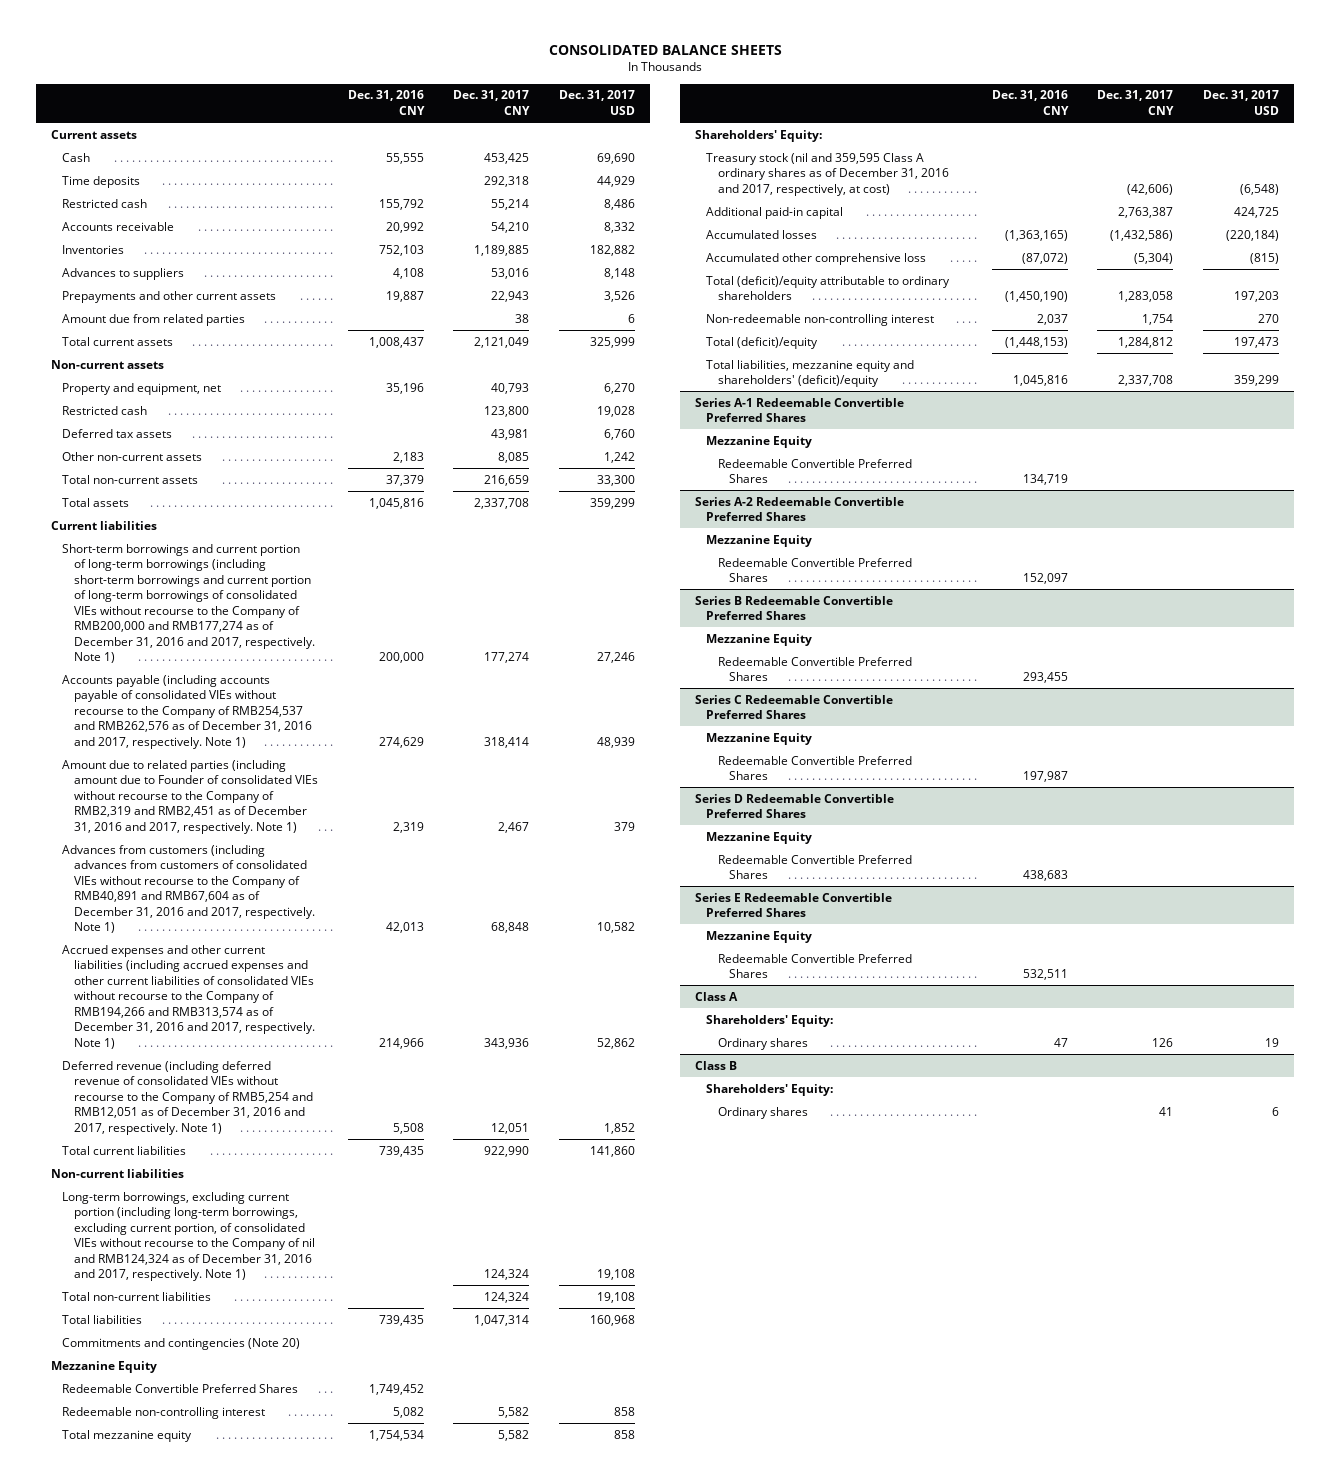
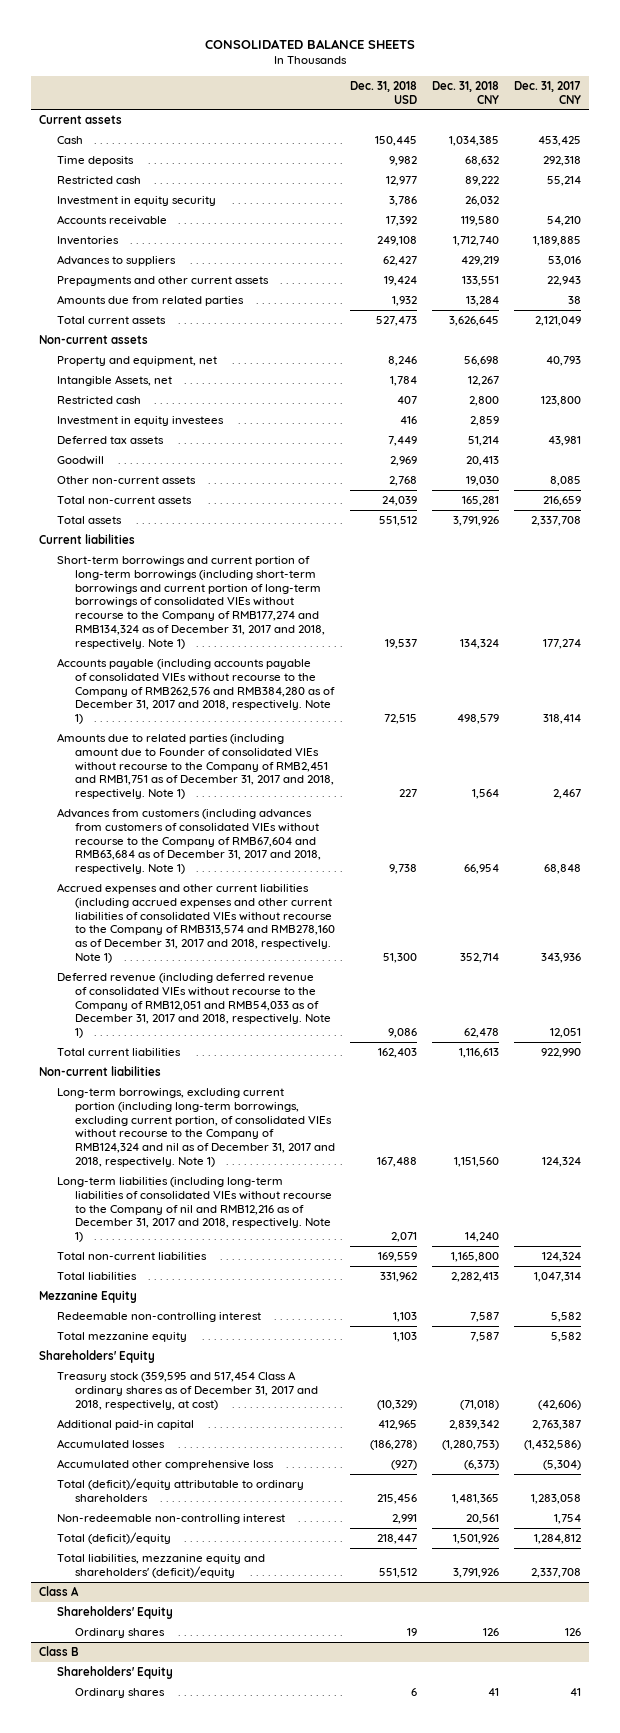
- | Dec. 31, 2016 CNY | Dec. 31, 2017 CNY | Dec. 31, 2017 USD
+ | Dec. 31, 2018 USD | Dec. 31, 2018 CNY | Dec. 31, 2017 CNY
+ Investment in equity security | 3,786 | 26,032 |
- Amount due from related parties | | 38 | 6
+ Amounts due from related parties | 1,932 | 13,284 | 38
+ Intangible Assets, net | 1,784 | 12,267 |
+ Investment in equity investees | 416 | 2,859 |
+ Goodwill | 2,969 | 20,413 |
- Short-term borrowings and current portion of long-term borrowings (including short-term borrowings and current portion of long-term borrowings of consolidated VIEs without recourse to the Company of RMB200,000 and RMB177,274 as of December 31, 2016 and 2017, respectively. Note 1) | 200,000 | 177,274 | 27,246
- Accounts payable (including accounts payable of consolidated VIEs without recourse to the Company of RMB254,537 and RMB262,576 as of December 31, 2016 and 2017, respectively. Note 1) | 274,629 | 318,414 | 48,939
- Amount due to related parties (including amount due to Founder of consolidated VIEs without recourse to the Company of RMB2,319 and RMB2,451 as of December 31, 2016 and 2017, respectively. Note 1) | 2,319 | 2,467 | 379
- Advances from customers (including advances from customers of consolidated VIEs without recourse to the Company of RMB40,891 and RMB67,604 as of December 31, 2016 and 2017, respectively. Note 1) | 42,013 | 68,848 | 10,582
- Accrued expenses and other current liabilities (including accrued expenses and other current liabilities of consolidated VIEs without recourse to the Company of RMB194,266 and RMB313,574 as of December 31, 2016 and 2017, respectively. Note 1) | 214,966 | 343,936 | 52,862
- Deferred revenue (including deferred revenue of consolidated VIEs without recourse to the Company of RMB5,254 and RMB12,051 as of December 31, 2016 and 2017, respectively. Note 1) | 5,508 | 12,051 | 1,852
+ Short-term borrowings and current portion of long-term borrowings (including short-term borrowings and current portion of long-term borrowings of consolidated VIEs without recourse to the Company of RMB177,274 and RMB134,324 as of December 31, 2017 and 2018, respectively. Note 1) | 19,537 | 134,324 | 177,274
+ Accounts payable (including accounts payable of consolidated VIEs without recourse to the Company of RMB262,576 and RMB384,280 as of December 31, 2017 and 2018, respectively. Note 1) | 72,515 | 498,579 | 318,414
+ Amounts due to related parties (including amount due to Founder of consolidated VIEs without recourse to the Company of RMB2,451 and RMB1,751 as of December 31, 2017 and 2018, respectively. Note 1) | 227 | 1,564 | 2,467
+ Advances from customers (including advances from customers of consolidated VIEs without recourse to the Company of RMB67,604 and RMB63,684 as of December 31, 2017 and 2018, respectively. Note 1) | 9,738 | 66,954 | 68,848
+ Accrued expenses and other current liabilities (including accrued expenses and other current liabilities of consolidated VIEs without recourse to the Company of RMB313,574 and RMB278,160 as of December 31, 2017 and 2018, respectively. Note 1) | 51,300 | 352,714 | 343,936
+ Deferred revenue (including deferred revenue of consolidated VIEs without recourse to the Company of RMB12,051 and RMB54,033 as of December 31, 2017 and 2018, respectively. Note 1) | 9,086 | 62,478 | 12,051
- Long-term borrowings, excluding current portion (including long-term borrowings, excluding current portion, of consolidated VIEs without recourse to the Company of nil and RMB124,324 as of December 31, 2016 and 2017, respectively. Note 1) | | 124,324 | 19,108
+ Long-term borrowings, excluding current portion (including long-term borrowings, excluding current portion, of consolidated VIEs without recourse to the Company of RMB124,324 and nil as of December 31, 2017 and 2018, respectively. Note 1) | 167,488 | 1,151,560 | 124,324
+ Long-term liabilities (including long-term liabilities of consolidated VIEs without recourse to the Company of nil and RMB12,216 as of December 31, 2017 and 2018, respectively. Note 1) | 2,071 | 14,240 |
- Commitments and contingencies (Note 20)
- Redeemable Convertible Preferred Shares | 1,749,452 | |
- Shareholders' Equity:
- Treasury stock (nil and 359,595 Class A ordinary shares as of December 31, 2016 and 2017, respectively, at cost) | | (42,606) | (6,548)
+ Shareholders' Equity
+ Treasury stock (359,595 and 517,454 Class A ordinary shares as of December 31, 2017 and 2018, respectively, at cost) | (10,329) | (71,018) | (42,606)
- Series A-1 Redeemable Convertible Preferred Shares
- Mezzanine Equity
- Redeemable Convertible Preferred Shares | 134,719 | |
- Series A-2 Redeemable Convertible Preferred Shares
- Mezzanine Equity
- Redeemable Convertible Preferred Shares | 152,097 | |
- Series B Redeemable Convertible Preferred Shares
- Mezzanine Equity
- Redeemable Convertible Preferred Shares | 293,455 | |
- Series C Redeemable Convertible Preferred Shares
- Mezzanine Equity
- Redeemable Convertible Preferred Shares | 197,987 | |
- Series D Redeemable Convertible Preferred Shares
- Mezzanine Equity
- Redeemable Convertible Preferred Shares | 438,683 | |
- Series E Redeemable Convertible Preferred Shares
- Mezzanine Equity
- Redeemable Convertible Preferred Shares | 532,511 | |
@ Class A
- Shareholders' Equity:
+ Shareholders' Equity
@ Class B
- Shareholders' Equity:
+ Shareholders' Equity

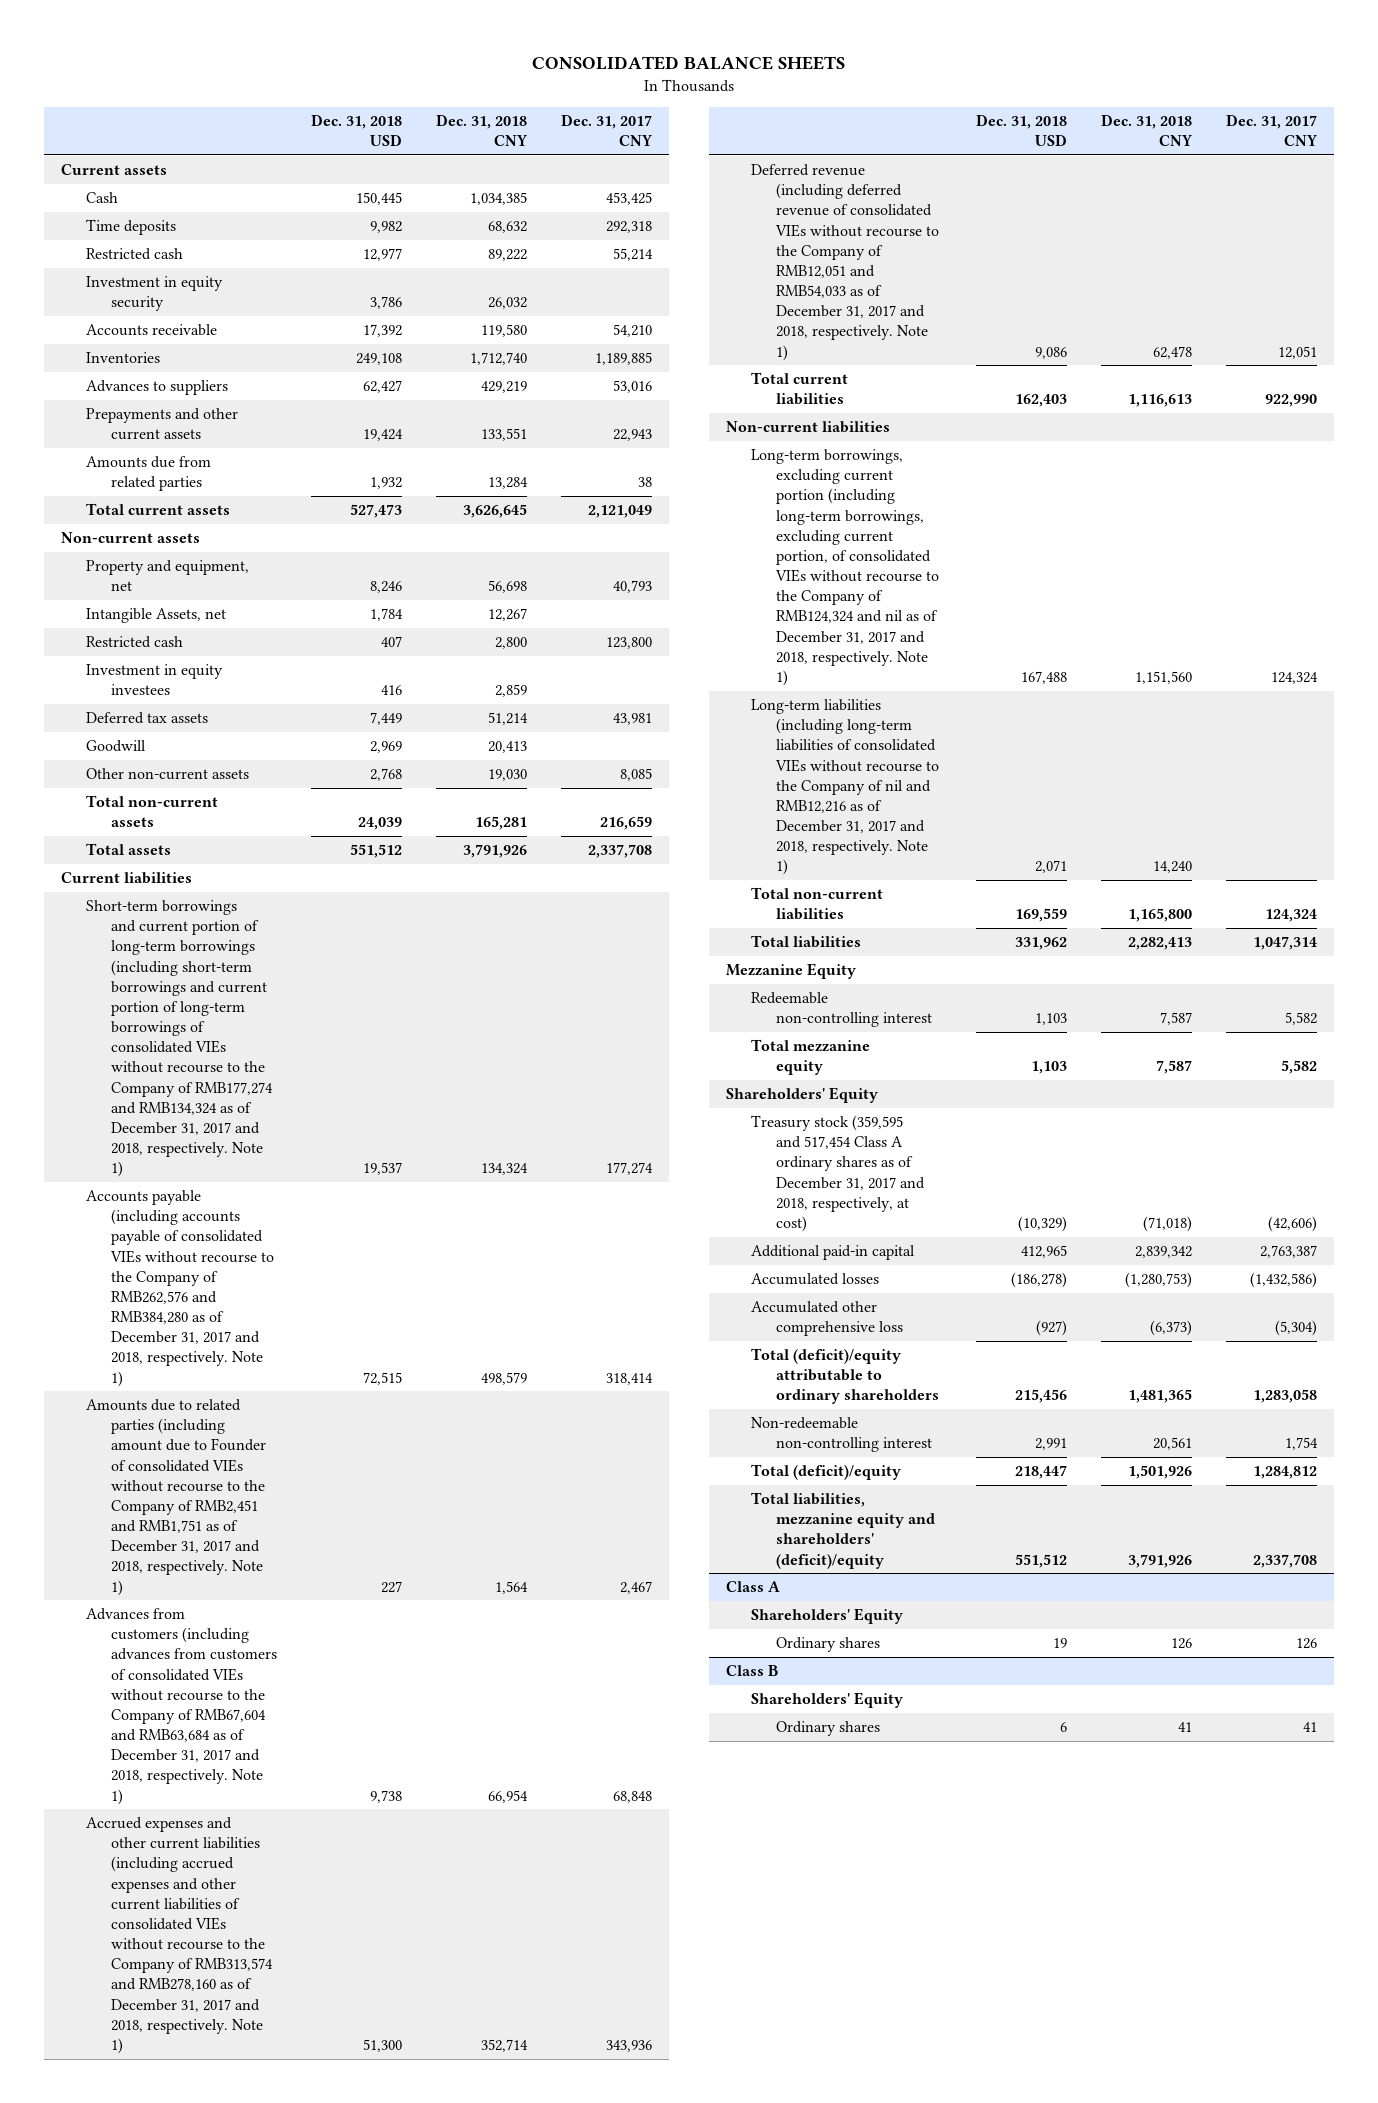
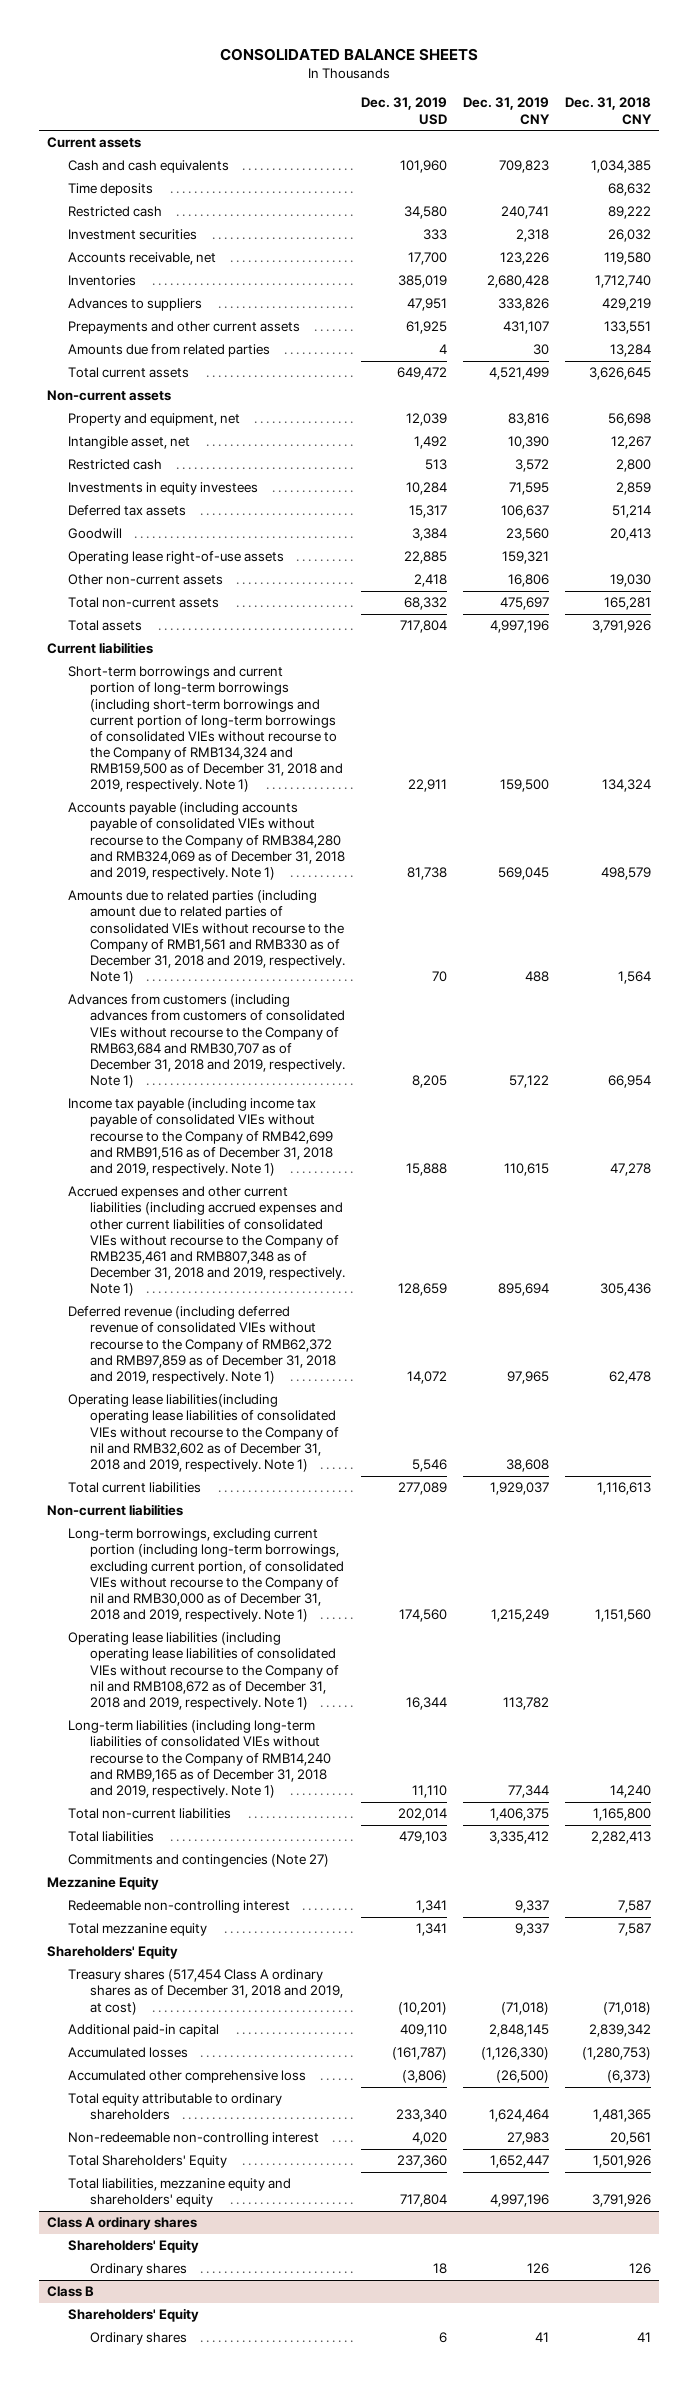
- | Dec. 31, 2018 USD | Dec. 31, 2018 CNY | Dec. 31, 2017 CNY
+ | Dec. 31, 2019 USD | Dec. 31, 2019 CNY | Dec. 31, 2018 CNY
- Cash | 150,445 | 1,034,385 | 453,425
+ Cash and cash equivalents | 101,960 | 709,823 | 1,034,385
- Investment in equity security | 3,786 | 26,032 |
- Accounts receivable | 17,392 | 119,580 | 54,210
+ Investment securities | 333 | 2,318 | 26,032
+ Accounts receivable, net | 17,700 | 123,226 | 119,580
- Intangible Assets, net | 1,784 | 12,267 |
+ Intangible asset, net | 1,492 | 10,390 | 12,267
- Investment in equity investees | 416 | 2,859 |
+ Investments in equity investees | 10,284 | 71,595 | 2,859
+ Operating lease right-of-use assets | 22,885 | 159,321 |
- Short-term borrowings and current portion of long-term borrowings (including short-term borrowings and current portion of long-term borrowings of consolidated VIEs without recourse to the Company of RMB177,274 and RMB134,324 as of December 31, 2017 and 2018, respectively. Note 1) | 19,537 | 134,324 | 177,274
- Accounts payable (including accounts payable of consolidated VIEs without recourse to the Company of RMB262,576 and RMB384,280 as of December 31, 2017 and 2018, respectively. Note 1) | 72,515 | 498,579 | 318,414
- Amounts due to related parties (including amount due to Founder of consolidated VIEs without recourse to the Company of RMB2,451 and RMB1,751 as of December 31, 2017 and 2018, respectively. Note 1) | 227 | 1,564 | 2,467
- Advances from customers (including advances from customers of consolidated VIEs without recourse to the Company of RMB67,604 and RMB63,684 as of December 31, 2017 and 2018, respectively. Note 1) | 9,738 | 66,954 | 68,848
- Accrued expenses and other current liabilities (including accrued expenses and other current liabilities of consolidated VIEs without recourse to the Company of RMB313,574 and RMB278,160 as of December 31, 2017 and 2018, respectively. Note 1) | 51,300 | 352,714 | 343,936
- Deferred revenue (including deferred revenue of consolidated VIEs without recourse to the Company of RMB12,051 and RMB54,033 as of December 31, 2017 and 2018, respectively. Note 1) | 9,086 | 62,478 | 12,051
+ Short-term borrowings and current portion of long-term borrowings (including short-term borrowings and current portion of long-term borrowings of consolidated VIEs without recourse to the Company of RMB134,324 and RMB159,500 as of December 31, 2018 and 2019, respectively. Note 1) | 22,911 | 159,500 | 134,324
+ Accounts payable (including accounts payable of consolidated VIEs without recourse to the Company of RMB384,280 and RMB324,069 as of December 31, 2018 and 2019, respectively. Note 1) | 81,738 | 569,045 | 498,579
+ Amounts due to related parties (including amount due to related parties of consolidated VIEs without recourse to the Company of RMB1,561 and RMB330 as of December 31, 2018 and 2019, respectively. Note 1) | 70 | 488 | 1,564
+ Advances from customers (including advances from customers of consolidated VIEs without recourse to the Company of RMB63,684 and RMB30,707 as of December 31, 2018 and 2019, respectively. Note 1) | 8,205 | 57,122 | 66,954
+ Income tax payable (including income tax payable of consolidated VIEs without recourse to the Company of RMB42,699 and RMB91,516 as of December 31, 2018 and 2019, respectively. Note 1) | 15,888 | 110,615 | 47,278
+ Accrued expenses and other current liabilities (including accrued expenses and other current liabilities of consolidated VIEs without recourse to the Company of RMB235,461 and RMB807,348 as of December 31, 2018 and 2019, respectively. Note 1) | 128,659 | 895,694 | 305,436
+ Deferred revenue (including deferred revenue of consolidated VIEs without recourse to the Company of RMB62,372 and RMB97,859 as of December 31, 2018 and 2019, respectively. Note 1) | 14,072 | 97,965 | 62,478
+ Operating lease liabilities(including operating lease liabilities of consolidated VIEs without recourse to the Company of nil and RMB32,602 as of December 31, 2018 and 2019, respectively. Note 1) | 5,546 | 38,608 |
- Long-term borrowings, excluding current portion (including long-term borrowings, excluding current portion, of consolidated VIEs without recourse to the Company of RMB124,324 and nil as of December 31, 2017 and 2018, respectively. Note 1) | 167,488 | 1,151,560 | 124,324
- Long-term liabilities (including long-term liabilities of consolidated VIEs without recourse to the Company of nil and RMB12,216 as of December 31, 2017 and 2018, respectively. Note 1) | 2,071 | 14,240 |
+ Long-term borrowings, excluding current portion (including long-term borrowings, excluding current portion, of consolidated VIEs without recourse to the Company of nil and RMB30,000 as of December 31, 2018 and 2019, respectively. Note 1) | 174,560 | 1,215,249 | 1,151,560
+ Operating lease liabilities (including operating lease liabilities of consolidated VIEs without recourse to the Company of nil and RMB108,672 as of December 31, 2018 and 2019, respectively. Note 1) | 16,344 | 113,782 |
+ Long-term liabilities (including long-term liabilities of consolidated VIEs without recourse to the Company of RMB14,240 and RMB9,165 as of December 31, 2018 and 2019, respectively. Note 1) | 11,110 | 77,344 | 14,240
+ Commitments and contingencies (Note 27)
- Treasury stock (359,595 and 517,454 Class A ordinary shares as of December 31, 2017 and 2018, respectively, at cost) | (10,329) | (71,018) | (42,606)
+ Treasury shares (517,454 Class A ordinary shares as of December 31, 2018 and 2019, at cost) | (10,201) | (71,018) | (71,018)
- Total (deficit)/equity attributable to ordinary shareholders | 215,456 | 1,481,365 | 1,283,058
+ Total equity attributable to ordinary shareholders | 233,340 | 1,624,464 | 1,481,365
- Total (deficit)/equity | 218,447 | 1,501,926 | 1,284,812
- Total liabilities, mezzanine equity and shareholders' (deficit)/equity | 551,512 | 3,791,926 | 2,337,708
- Class A
+ Total Shareholders' Equity | 237,360 | 1,652,447 | 1,501,926
+ Total liabilities, mezzanine equity and shareholders' equity | 717,804 | 4,997,196 | 3,791,926
+ Class A ordinary shares

